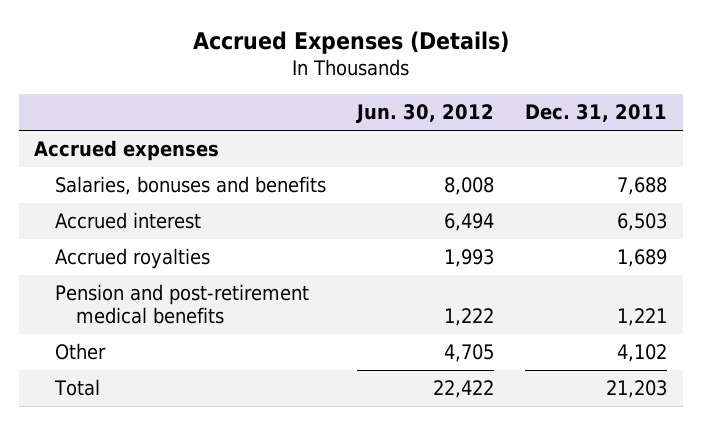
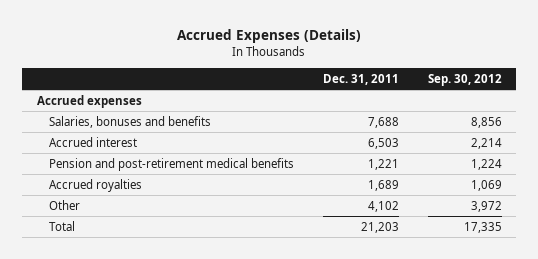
- | Jun. 30, 2012 | Dec. 31, 2011
+ | Dec. 31, 2011 | Sep. 30, 2012
moved down: Accrued royalties | 1,689 | 1,069

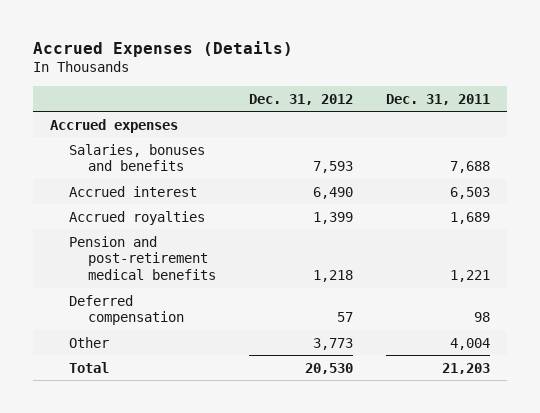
- | Dec. 31, 2011 | Sep. 30, 2012
+ | Dec. 31, 2012 | Dec. 31, 2011
- Other | 4,102 | 3,972
moved down: Pension and post-retirement medical benefits | 1,218 | 1,221
+ Deferred compensation | 57 | 98
+ Other | 3,773 | 4,004

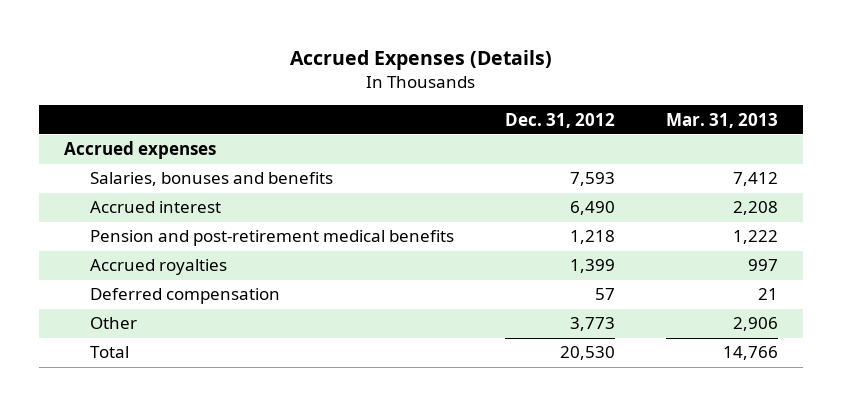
- | Dec. 31, 2012 | Dec. 31, 2011
+ | Dec. 31, 2012 | Mar. 31, 2013
moved down: Accrued royalties | 1,399 | 997

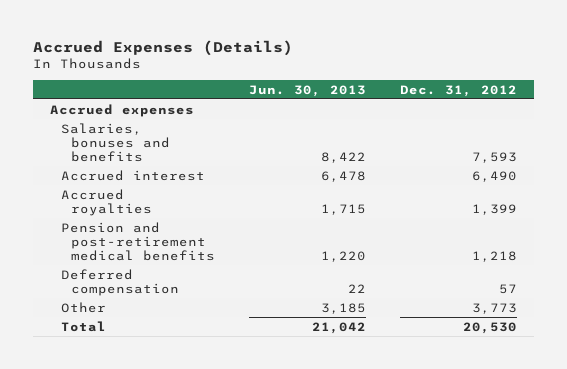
- | Dec. 31, 2012 | Mar. 31, 2013
+ | Jun. 30, 2013 | Dec. 31, 2012
moved down: Pension and post-retirement medical benefits | 1,220 | 1,218

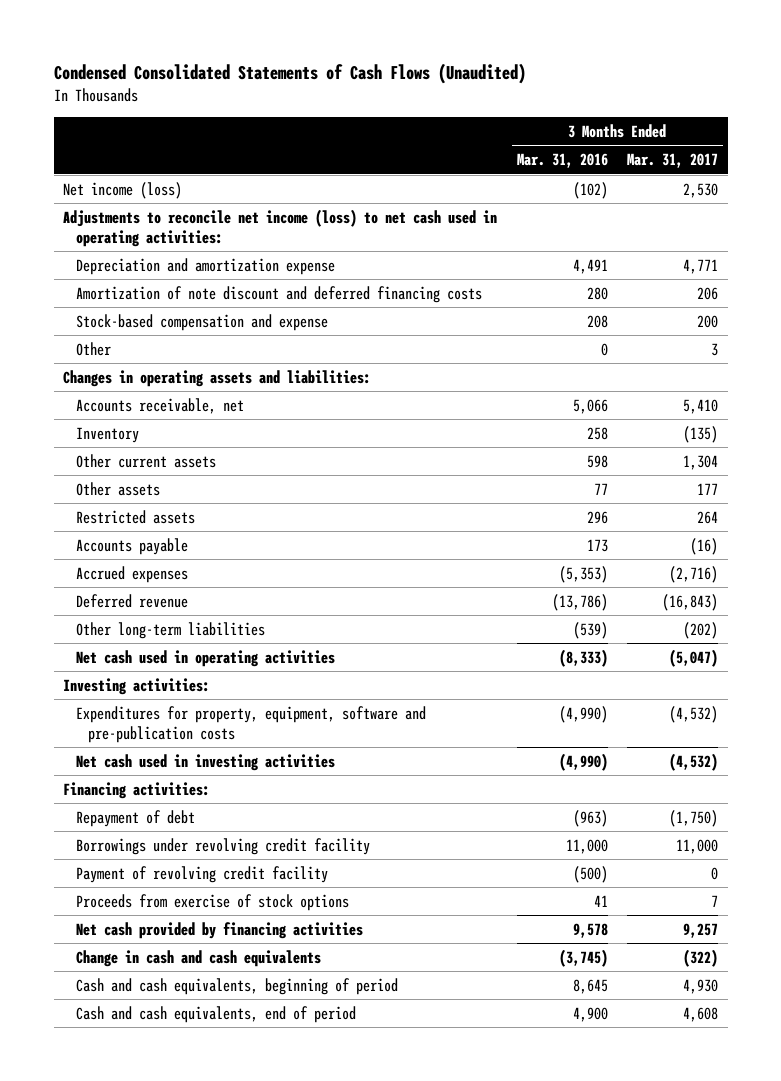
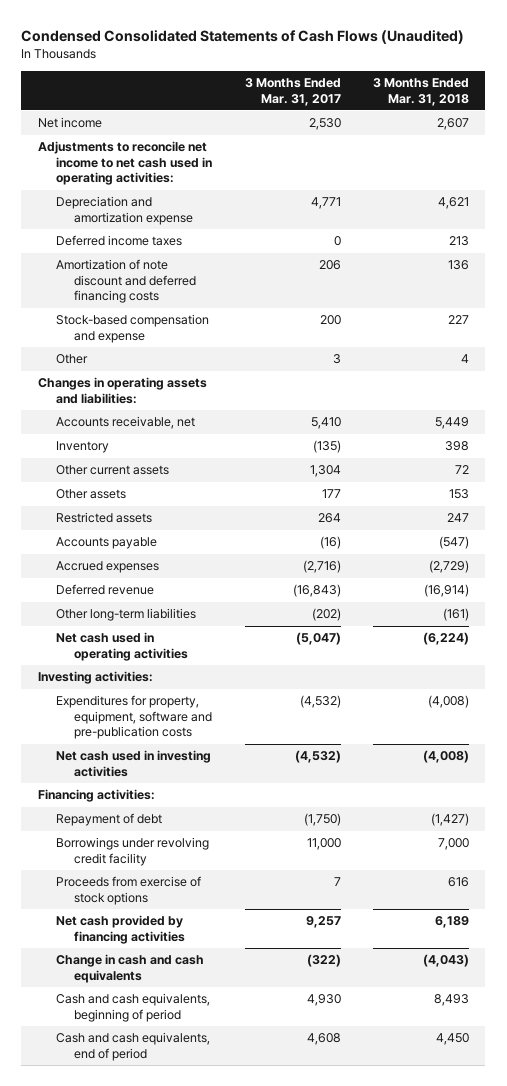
- | 3 Months Ended Mar. 31, 2016 | 3 Months Ended Mar. 31, 2017
+ | 3 Months Ended Mar. 31, 2017 | 3 Months Ended Mar. 31, 2018
- Net income (loss) | (102) | 2,530
- Adjustments to reconcile net income (loss) to net cash used in operating activities:
+ Net income | 2,530 | 2,607
+ Adjustments to reconcile net income to net cash used in operating activities:
+ Deferred income taxes | 0 | 213
- Payment of revolving credit facility | (500) | 0

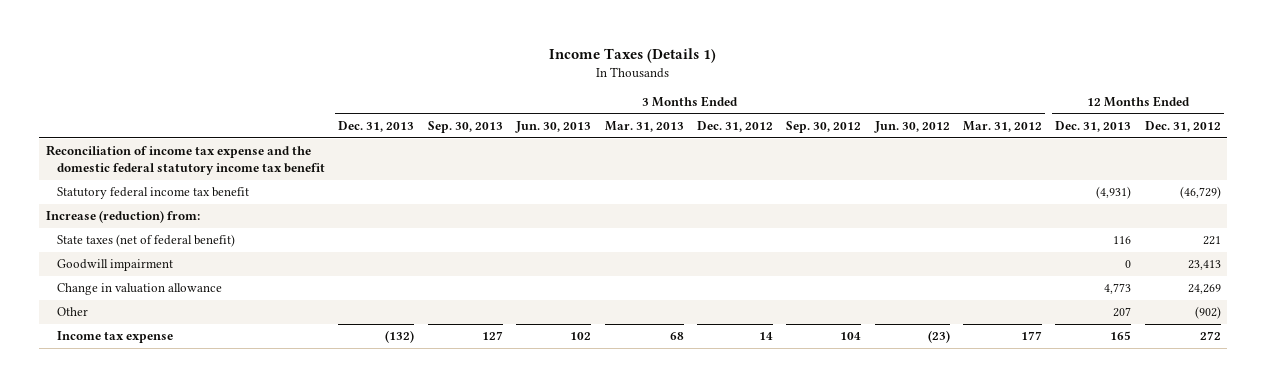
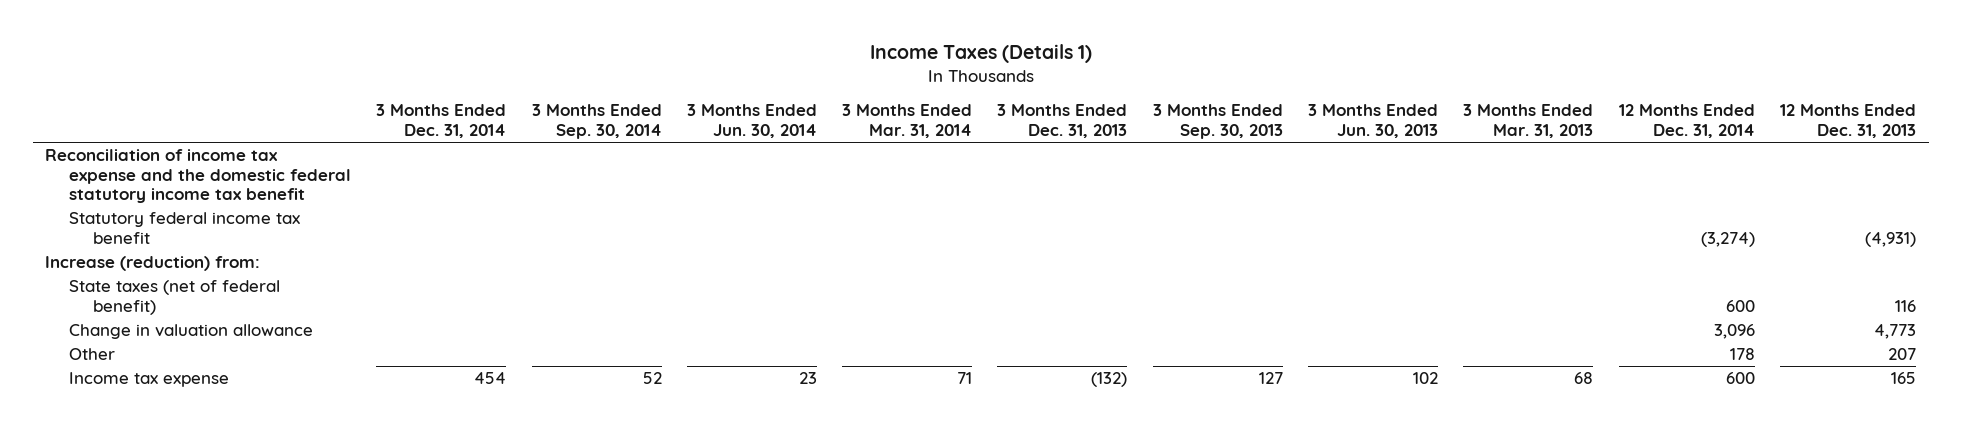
- | 3 Months Ended Dec. 31, 2013 | 3 Months Ended Sep. 30, 2013 | 3 Months Ended Jun. 30, 2013 | 3 Months Ended Mar. 31, 2013 | 3 Months Ended Dec. 31, 2012 | 3 Months Ended Sep. 30, 2012 | 3 Months Ended Jun. 30, 2012 | 3 Months Ended Mar. 31, 2012 | 12 Months Ended Dec. 31, 2013 | 12 Months Ended Dec. 31, 2012
+ | 3 Months Ended Dec. 31, 2014 | 3 Months Ended Sep. 30, 2014 | 3 Months Ended Jun. 30, 2014 | 3 Months Ended Mar. 31, 2014 | 3 Months Ended Dec. 31, 2013 | 3 Months Ended Sep. 30, 2013 | 3 Months Ended Jun. 30, 2013 | 3 Months Ended Mar. 31, 2013 | 12 Months Ended Dec. 31, 2014 | 12 Months Ended Dec. 31, 2013
- Goodwill impairment | | | | | | | | | 0 | 23,413

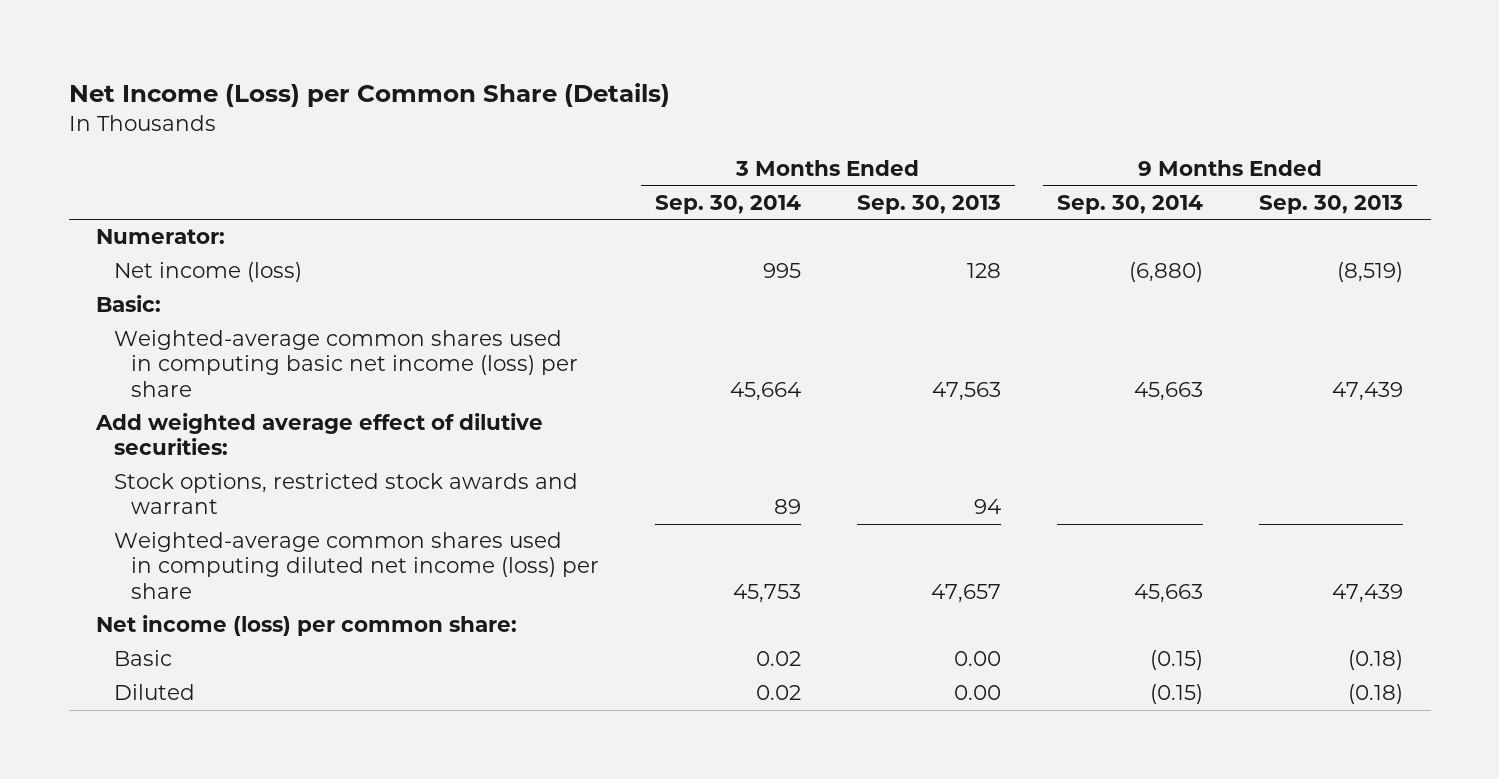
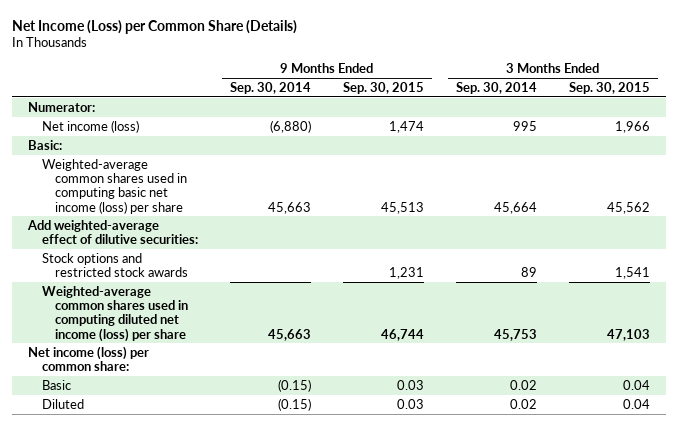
- | 3 Months Ended Sep. 30, 2014 | 3 Months Ended Sep. 30, 2013 | 9 Months Ended Sep. 30, 2014 | 9 Months Ended Sep. 30, 2013
+ | 9 Months Ended Sep. 30, 2014 | 9 Months Ended Sep. 30, 2015 | 3 Months Ended Sep. 30, 2014 | 3 Months Ended Sep. 30, 2015
- Add weighted average effect of dilutive securities:
- Stock options, restricted stock awards and warrant | 89 | 94 | |
+ Add weighted-average effect of dilutive securities:
+ Stock options and restricted stock awards | | 1,231 | 89 | 1,541

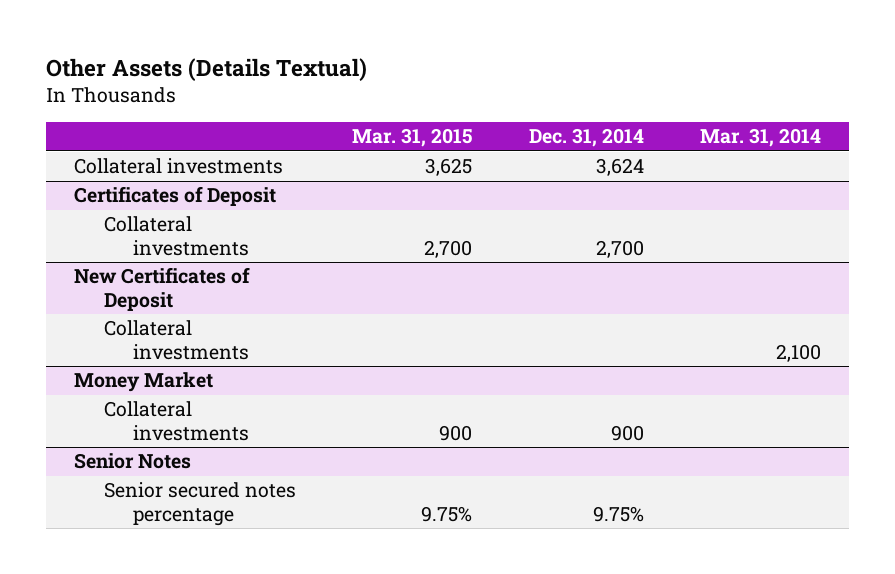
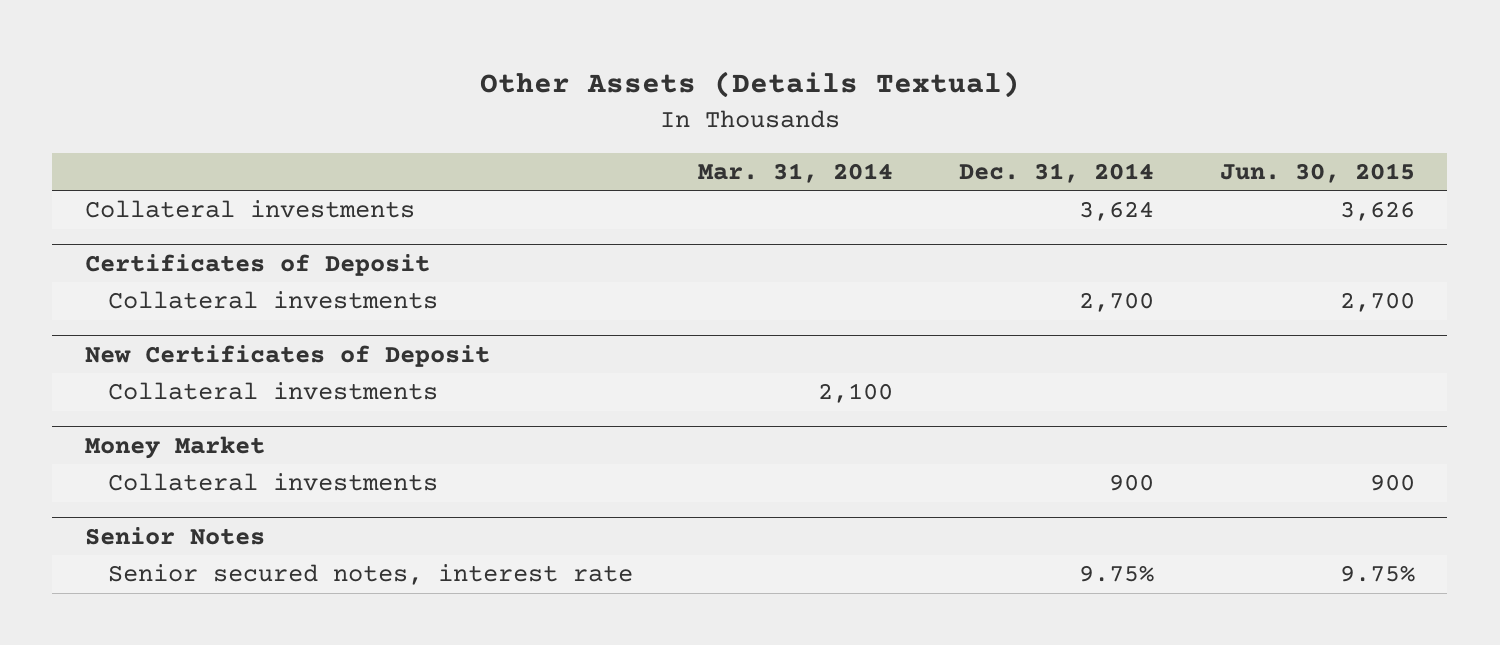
- | Mar. 31, 2015 | Dec. 31, 2014 | Mar. 31, 2014
+ | Mar. 31, 2014 | Dec. 31, 2014 | Jun. 30, 2015
@ Senior Notes
- Senior secured notes percentage | 9.75% | 9.75% |
+ Senior secured notes, interest rate | | 9.75% | 9.75%

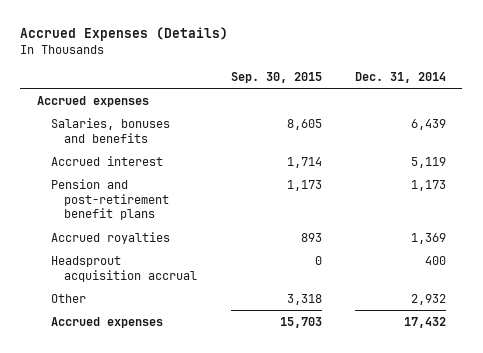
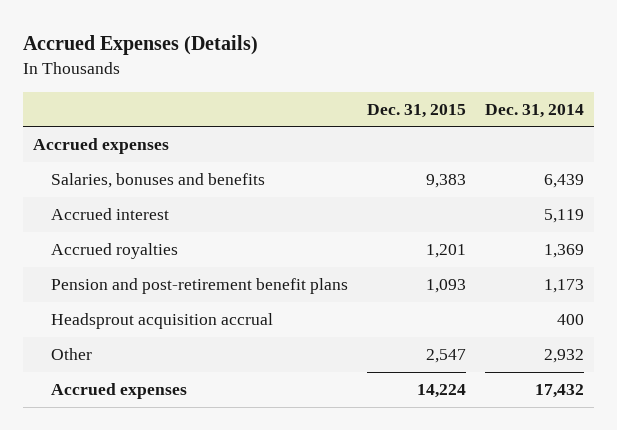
- | Sep. 30, 2015 | Dec. 31, 2014
+ | Dec. 31, 2015 | Dec. 31, 2014
moved down: Pension and post-retirement benefit plans | 1,093 | 1,173

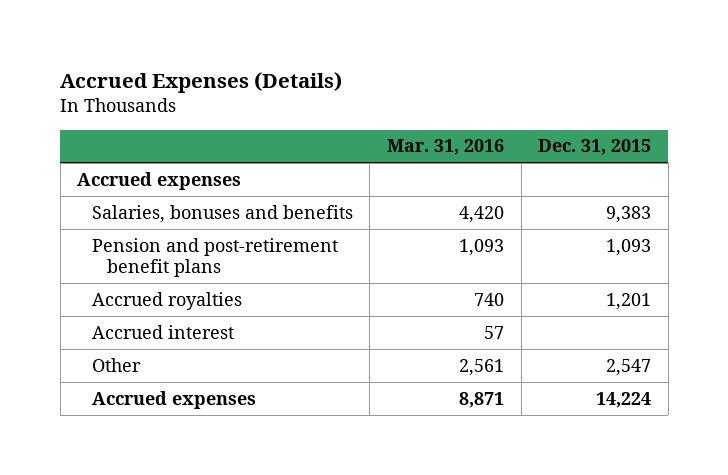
- | Dec. 31, 2015 | Dec. 31, 2014
+ | Mar. 31, 2016 | Dec. 31, 2015
- Headsprout acquisition accrual | | 400
moved down: Accrued royalties | 740 | 1,201
moved down: Accrued interest | 57 |

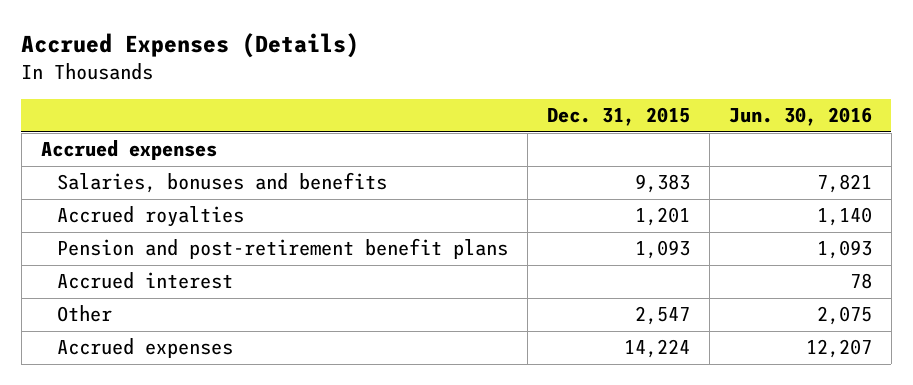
- | Mar. 31, 2016 | Dec. 31, 2015
+ | Dec. 31, 2015 | Jun. 30, 2016
moved down: Pension and post-retirement benefit plans | 1,093 | 1,093

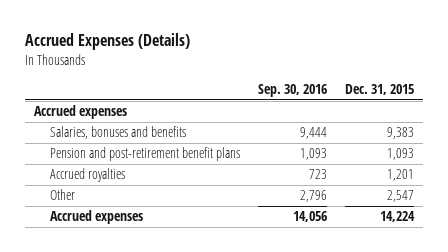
- | Dec. 31, 2015 | Jun. 30, 2016
+ | Sep. 30, 2016 | Dec. 31, 2015
- Accrued interest | | 78
moved down: Accrued royalties | 723 | 1,201

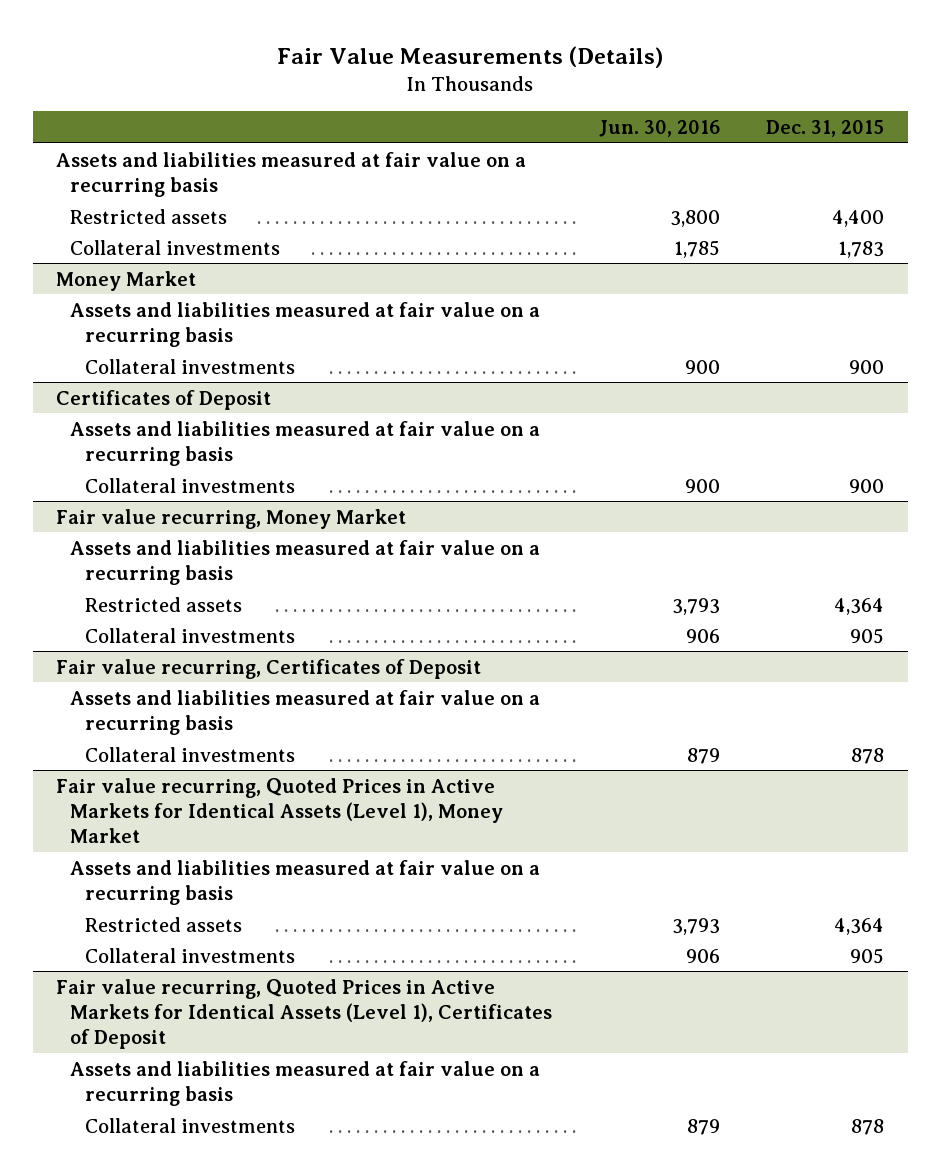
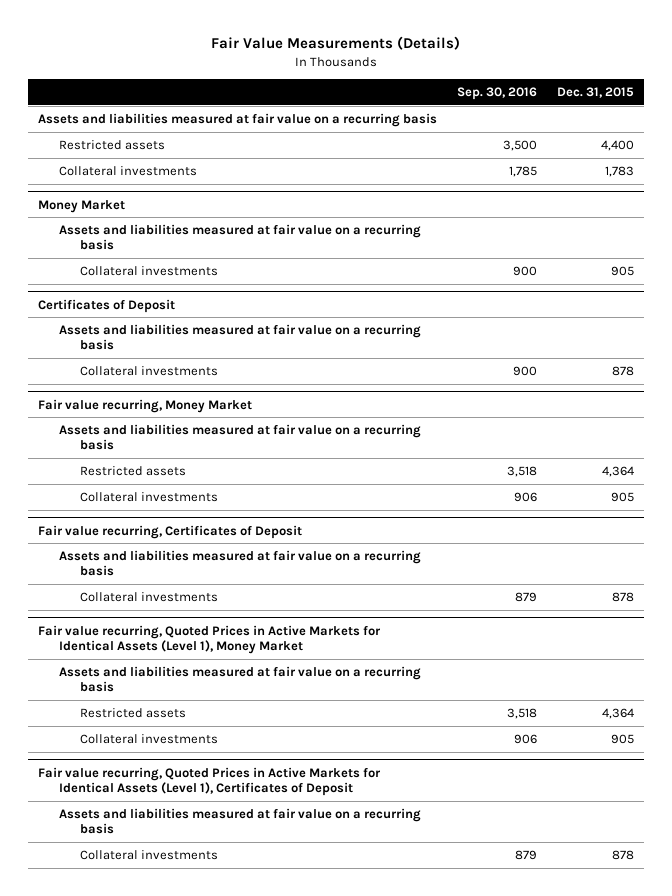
- | Jun. 30, 2016 | Dec. 31, 2015
+ | Sep. 30, 2016 | Dec. 31, 2015
@ Money Market
- Collateral investments | 900 | 900
+ Collateral investments | 900 | 905
@ Certificates of Deposit
- Collateral investments | 900 | 900
+ Collateral investments | 900 | 878

